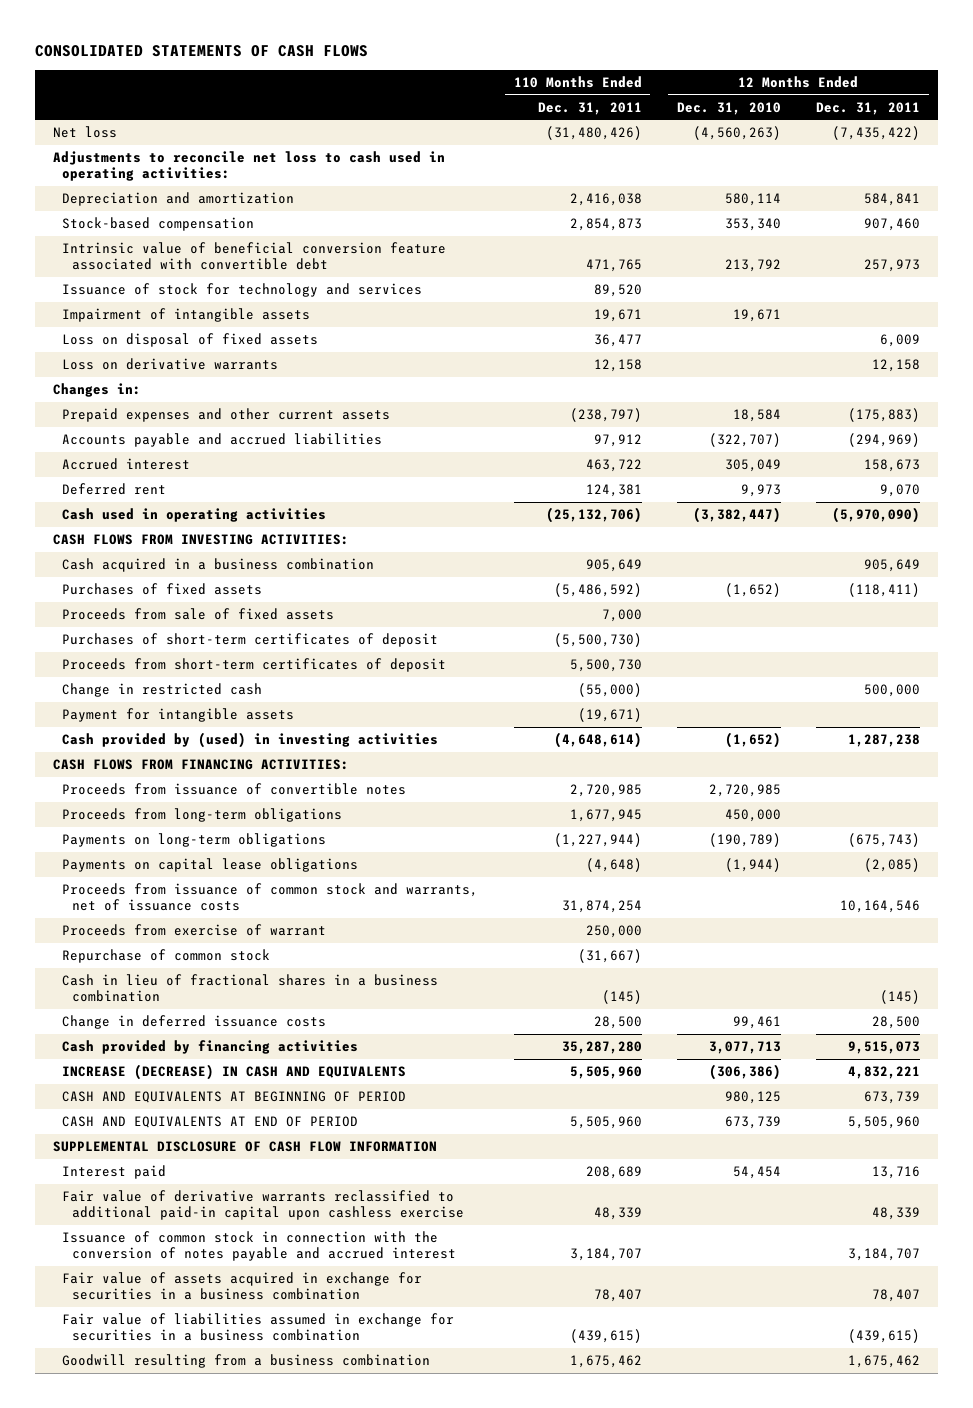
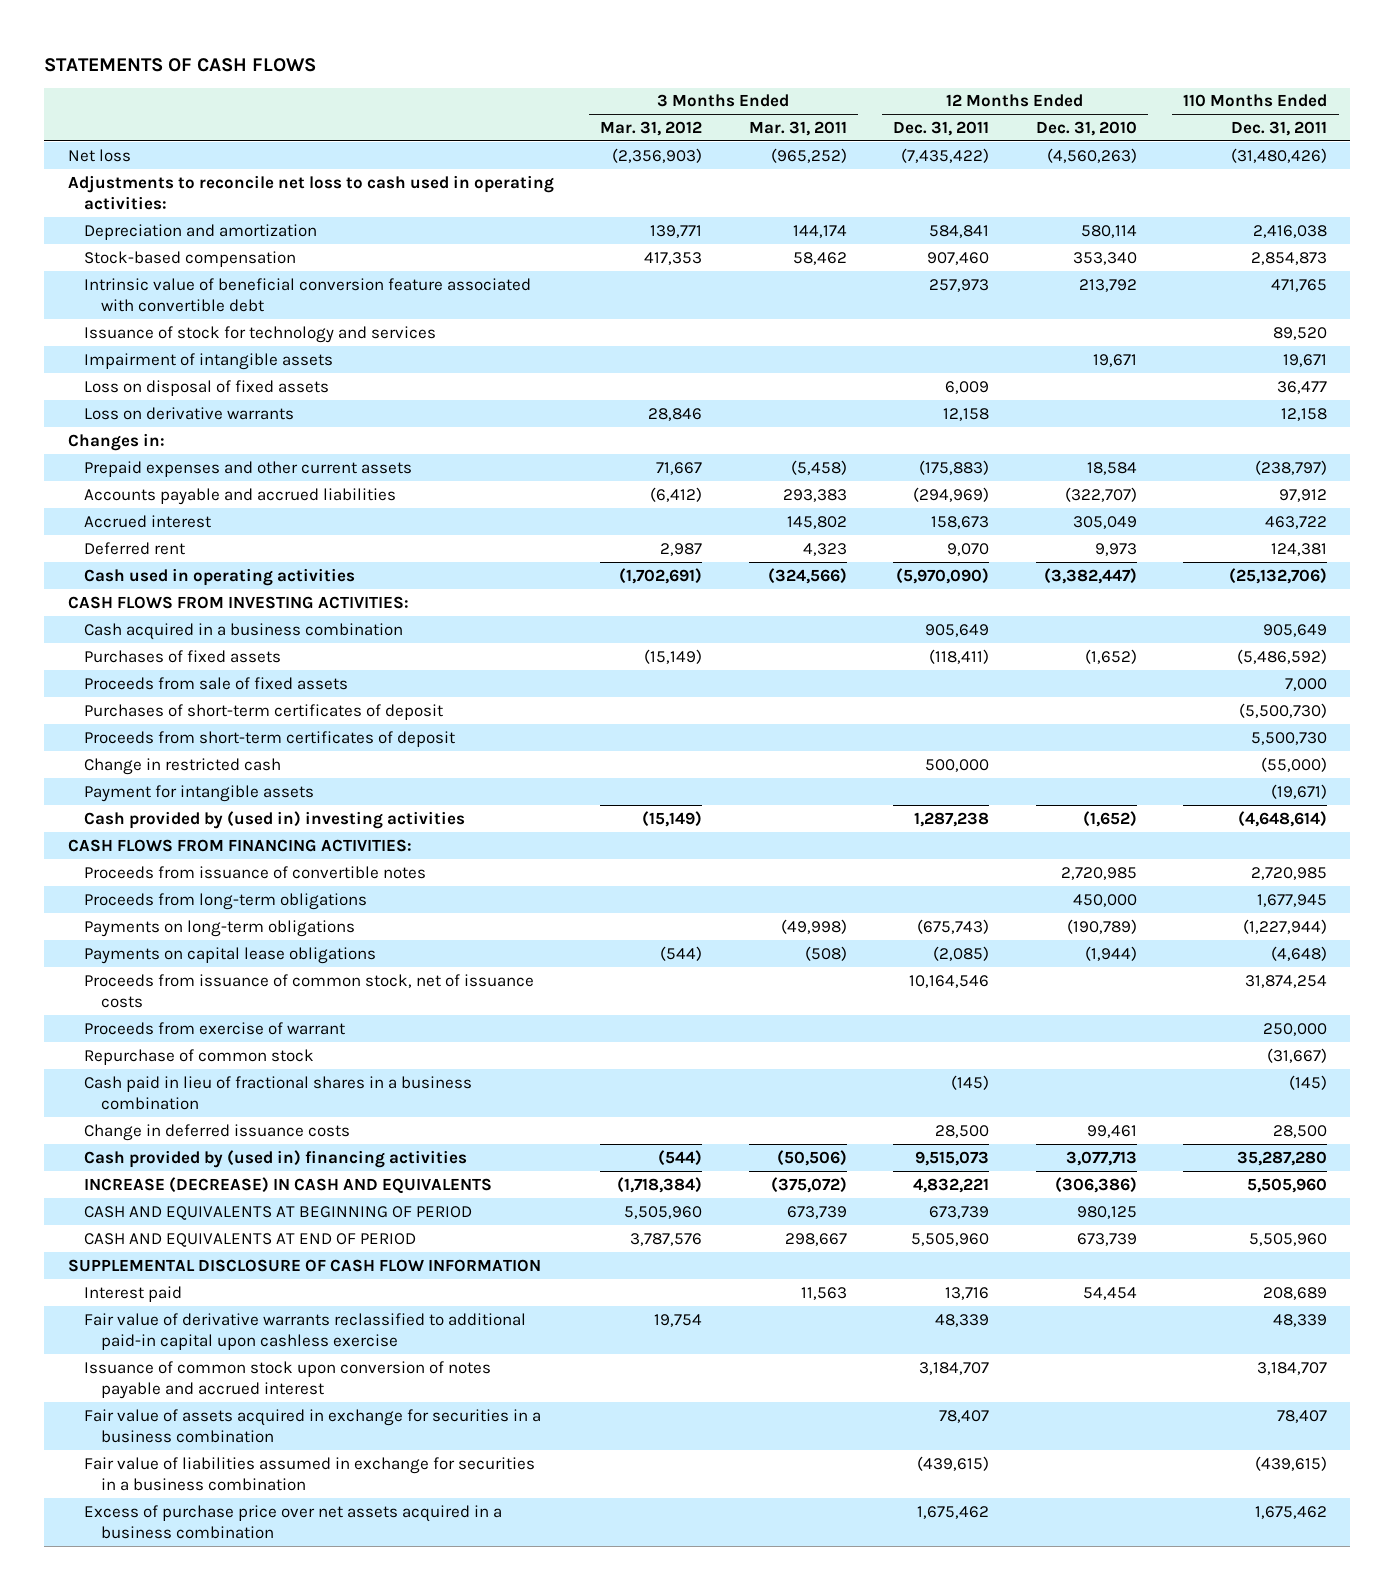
- CONSOLIDATED STATEMENTS OF CASH FLOWS
+ STATEMENTS OF CASH FLOWS
- | 110 Months Ended Dec. 31, 2011 | 12 Months Ended Dec. 31, 2010 | 12 Months Ended Dec. 31, 2011
+ | 3 Months Ended Mar. 31, 2012 | 3 Months Ended Mar. 31, 2011 | 12 Months Ended Dec. 31, 2011 | 12 Months Ended Dec. 31, 2010 | 110 Months Ended Dec. 31, 2011
- Cash provided by (used) in investing activities | (4,648,614) | (1,652) | 1,287,238
+ Cash provided by (used in) investing activities | (15,149) | | 1,287,238 | (1,652) | (4,648,614)
- Proceeds from issuance of common stock and warrants, net of issuance costs | 31,874,254 | | 10,164,546
+ Proceeds from issuance of common stock, net of issuance costs | | | 10,164,546 | | 31,874,254
- Cash in lieu of fractional shares in a business combination | (145) | | (145)
+ Cash paid in lieu of fractional shares in a business combination | | | (145) | | (145)
- Cash provided by financing activities | 35,287,280 | 3,077,713 | 9,515,073
+ Cash provided by (used in) financing activities | (544) | (50,506) | 9,515,073 | 3,077,713 | 35,287,280
- Issuance of common stock in connection with the conversion of notes payable and accrued interest | 3,184,707 | | 3,184,707
+ Issuance of common stock upon conversion of notes payable and accrued interest | | | 3,184,707 | | 3,184,707
- Goodwill resulting from a business combination | 1,675,462 | | 1,675,462
+ Excess of purchase price over net assets acquired in a business combination | | | 1,675,462 | | 1,675,462

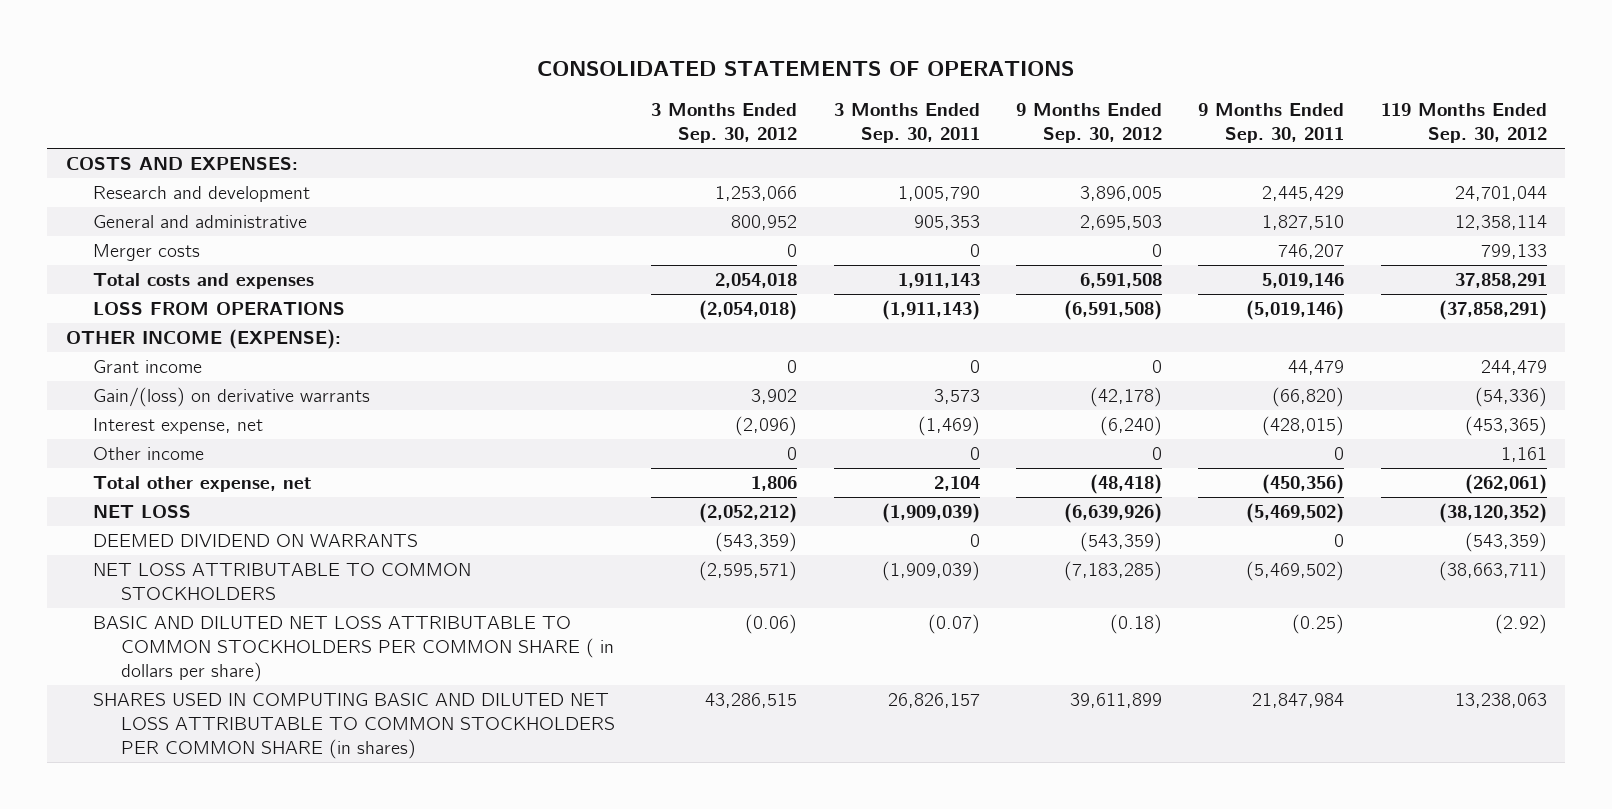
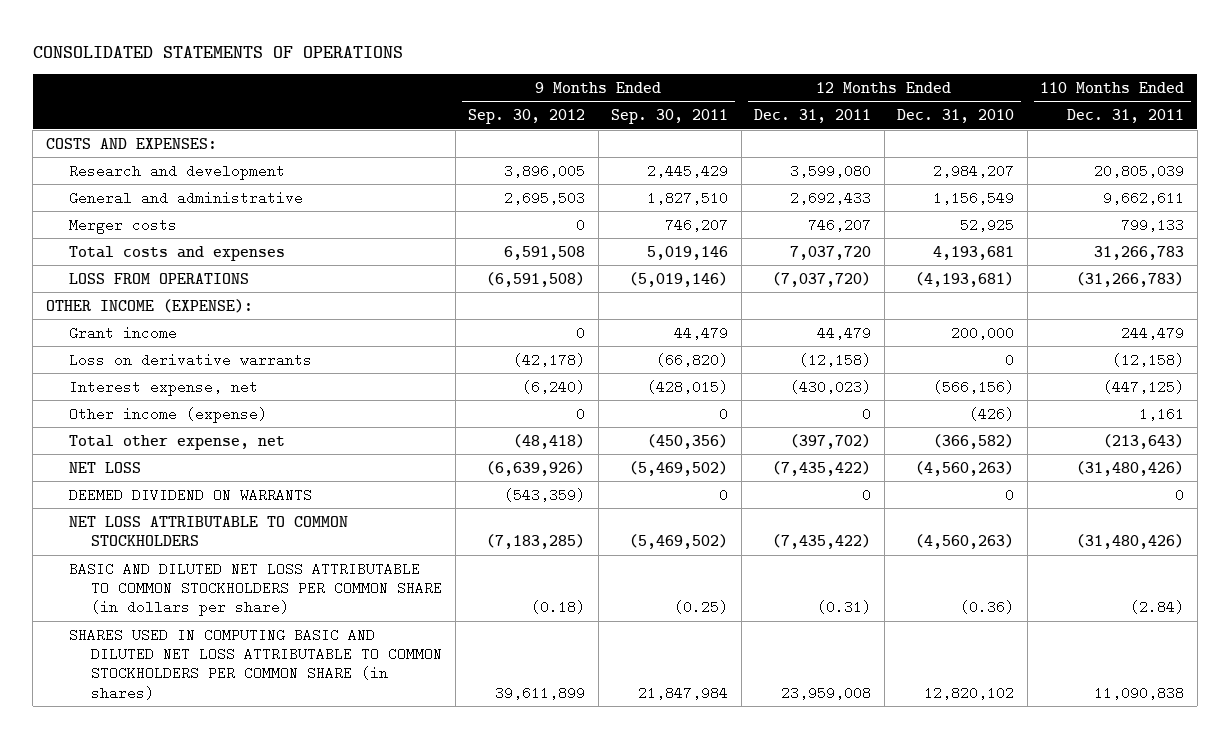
- | 3 Months Ended Sep. 30, 2012 | 3 Months Ended Sep. 30, 2011 | 9 Months Ended Sep. 30, 2012 | 9 Months Ended Sep. 30, 2011 | 119 Months Ended Sep. 30, 2012
+ | 9 Months Ended Sep. 30, 2012 | 9 Months Ended Sep. 30, 2011 | 12 Months Ended Dec. 31, 2011 | 12 Months Ended Dec. 31, 2010 | 110 Months Ended Dec. 31, 2011
- Gain/(loss) on derivative warrants | 3,902 | 3,573 | (42,178) | (66,820) | (54,336)
+ Loss on derivative warrants | (42,178) | (66,820) | (12,158) | 0 | (12,158)
- Other income | 0 | 0 | 0 | 0 | 1,161
+ Other income (expense) | 0 | 0 | 0 | (426) | 1,161
- BASIC AND DILUTED NET LOSS ATTRIBUTABLE TO COMMON STOCKHOLDERS PER COMMON SHARE ( in dollars per share) | (0.06) | (0.07) | (0.18) | (0.25) | (2.92)
+ BASIC AND DILUTED NET LOSS ATTRIBUTABLE TO COMMON STOCKHOLDERS PER COMMON SHARE (in dollars per share) | (0.18) | (0.25) | (0.31) | (0.36) | (2.84)

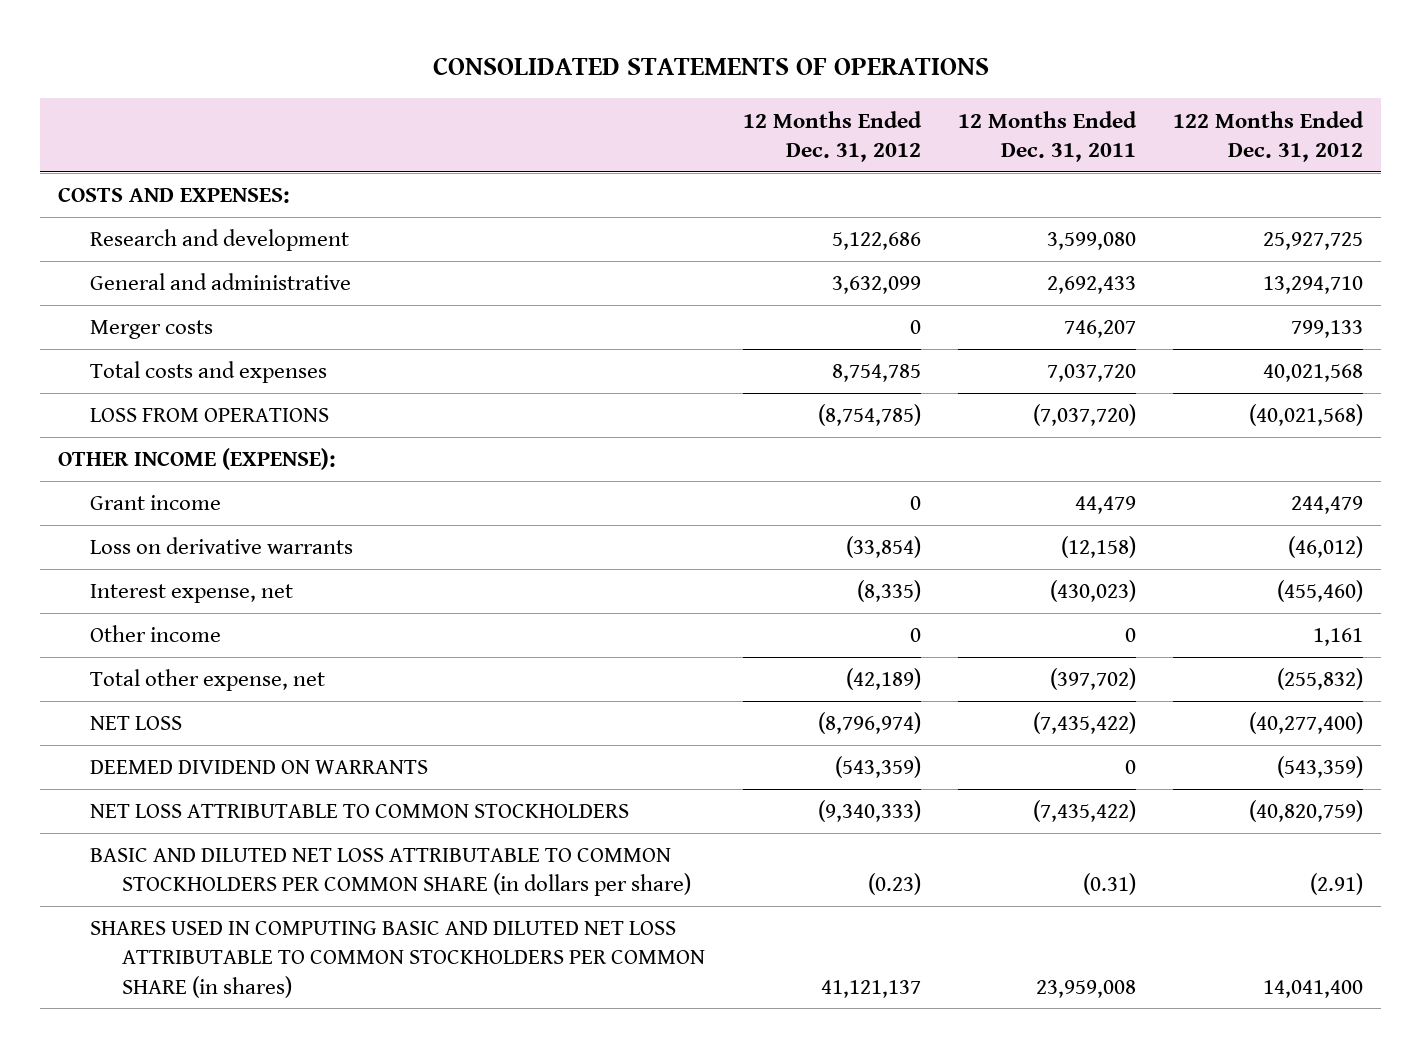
- | 9 Months Ended Sep. 30, 2012 | 9 Months Ended Sep. 30, 2011 | 12 Months Ended Dec. 31, 2011 | 12 Months Ended Dec. 31, 2010 | 110 Months Ended Dec. 31, 2011
+ | 12 Months Ended Dec. 31, 2012 | 12 Months Ended Dec. 31, 2011 | 122 Months Ended Dec. 31, 2012
- Other income (expense) | 0 | 0 | 0 | (426) | 1,161
+ Other income | 0 | 0 | 1,161

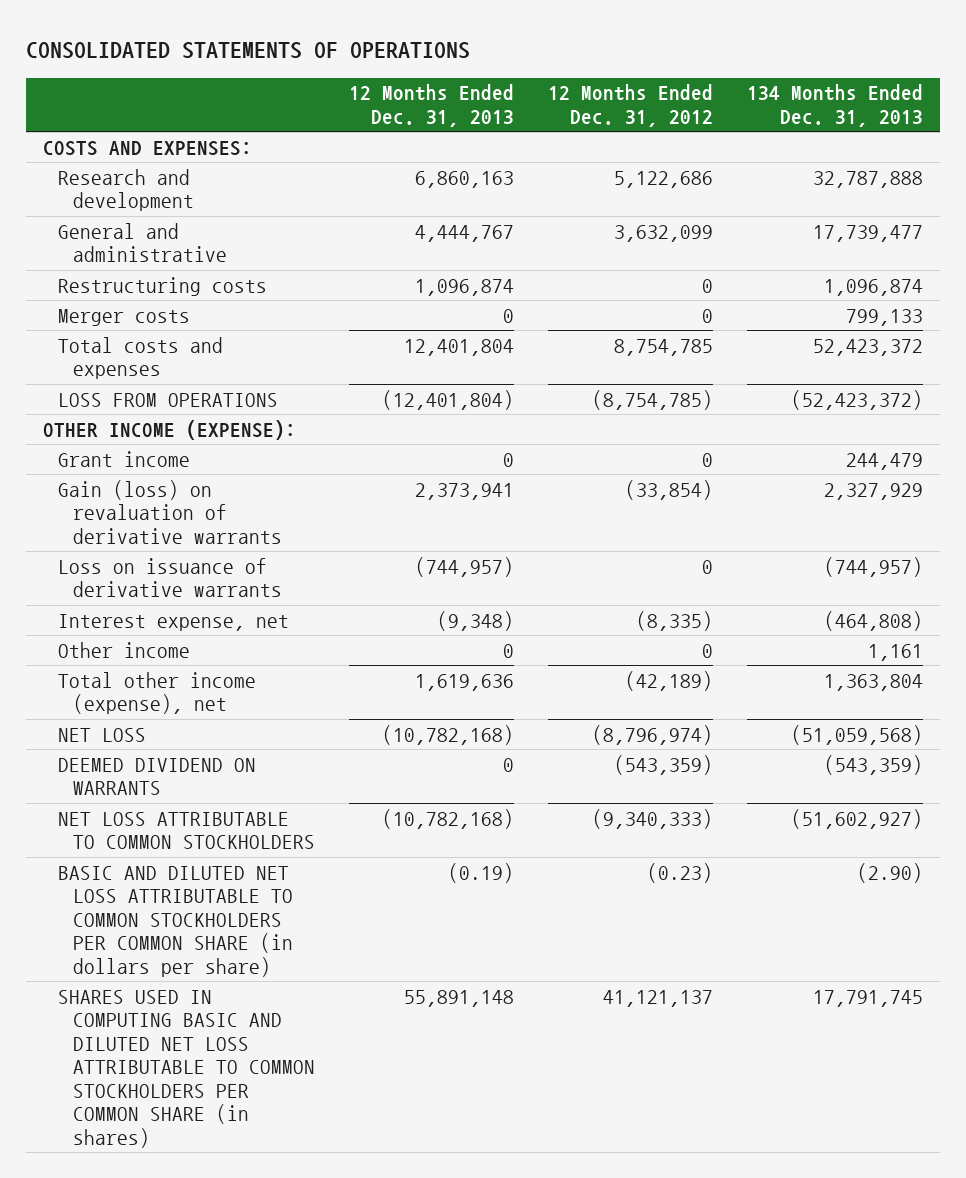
- | 12 Months Ended Dec. 31, 2012 | 12 Months Ended Dec. 31, 2011 | 122 Months Ended Dec. 31, 2012
+ | 12 Months Ended Dec. 31, 2013 | 12 Months Ended Dec. 31, 2012 | 134 Months Ended Dec. 31, 2013
+ Restructuring costs | 1,096,874 | 0 | 1,096,874
- Loss on derivative warrants | (33,854) | (12,158) | (46,012)
+ Gain (loss) on revaluation of derivative warrants | 2,373,941 | (33,854) | 2,327,929
+ Loss on issuance of derivative warrants | (744,957) | 0 | (744,957)
- Total other expense, net | (42,189) | (397,702) | (255,832)
+ Total other income (expense), net | 1,619,636 | (42,189) | 1,363,804

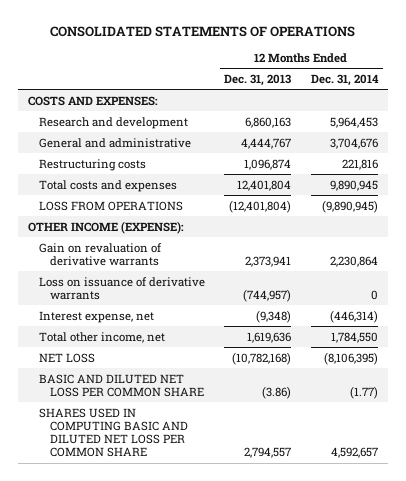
- | 12 Months Ended Dec. 31, 2013 | 12 Months Ended Dec. 31, 2012 | 134 Months Ended Dec. 31, 2013
+ | 12 Months Ended Dec. 31, 2013 | 12 Months Ended Dec. 31, 2014
- Merger costs | 0 | 0 | 799,133
- Grant income | 0 | 0 | 244,479
- Gain (loss) on revaluation of derivative warrants | 2,373,941 | (33,854) | 2,327,929
+ Gain on revaluation of derivative warrants | 2,373,941 | 2,230,864
- Other income | 0 | 0 | 1,161
- Total other income (expense), net | 1,619,636 | (42,189) | 1,363,804
+ Total other income, net | 1,619,636 | 1,784,550
- DEEMED DIVIDEND ON WARRANTS | 0 | (543,359) | (543,359)
- NET LOSS ATTRIBUTABLE TO COMMON STOCKHOLDERS | (10,782,168) | (9,340,333) | (51,602,927)
- BASIC AND DILUTED NET LOSS ATTRIBUTABLE TO COMMON STOCKHOLDERS PER COMMON SHARE (in dollars per share) | (0.19) | (0.23) | (2.90)
- SHARES USED IN COMPUTING BASIC AND DILUTED NET LOSS ATTRIBUTABLE TO COMMON STOCKHOLDERS PER COMMON SHARE (in shares) | 55,891,148 | 41,121,137 | 17,791,745
+ BASIC AND DILUTED NET LOSS PER COMMON SHARE | (3.86) | (1.77)
+ SHARES USED IN COMPUTING BASIC AND DILUTED NET LOSS PER COMMON SHARE | 2,794,557 | 4,592,657

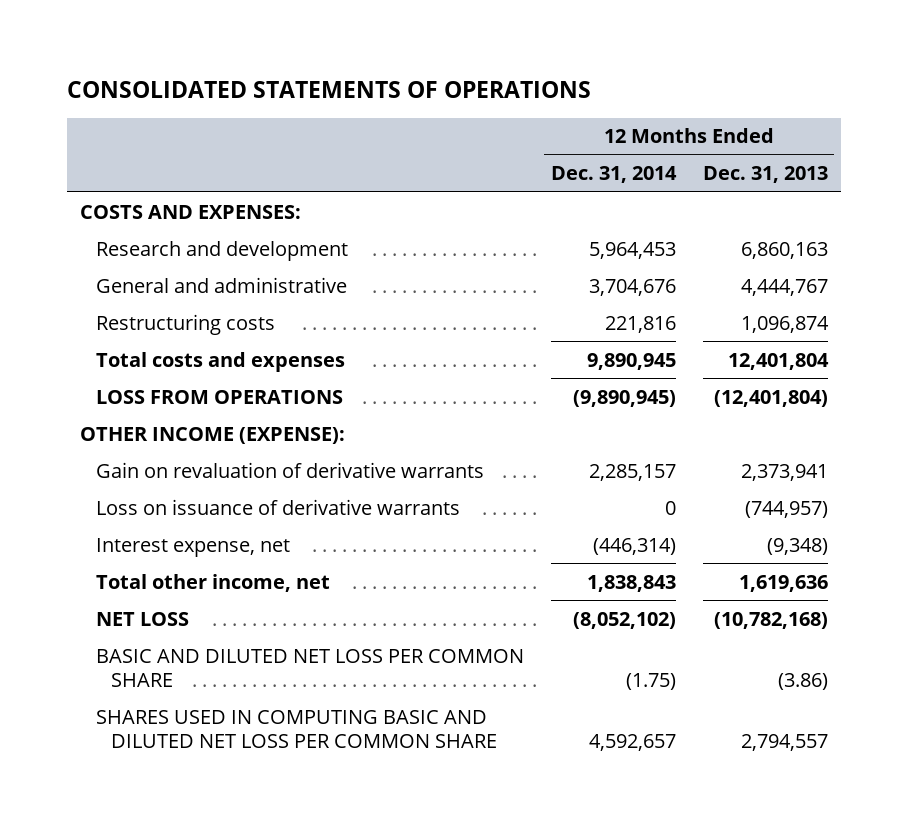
- | 12 Months Ended Dec. 31, 2013 | 12 Months Ended Dec. 31, 2014
+ | 12 Months Ended Dec. 31, 2014 | 12 Months Ended Dec. 31, 2013
- Gain on revaluation of derivative warrants | 2,373,941 | 2,230,864
+ Gain on revaluation of derivative warrants | 2,285,157 | 2,373,941
- Total other income, net | 1,619,636 | 1,784,550
- NET LOSS | (10,782,168) | (8,106,395)
- BASIC AND DILUTED NET LOSS PER COMMON SHARE | (3.86) | (1.77)
+ Total other income, net | 1,838,843 | 1,619,636
+ NET LOSS | (8,052,102) | (10,782,168)
+ BASIC AND DILUTED NET LOSS PER COMMON SHARE | (1.75) | (3.86)

